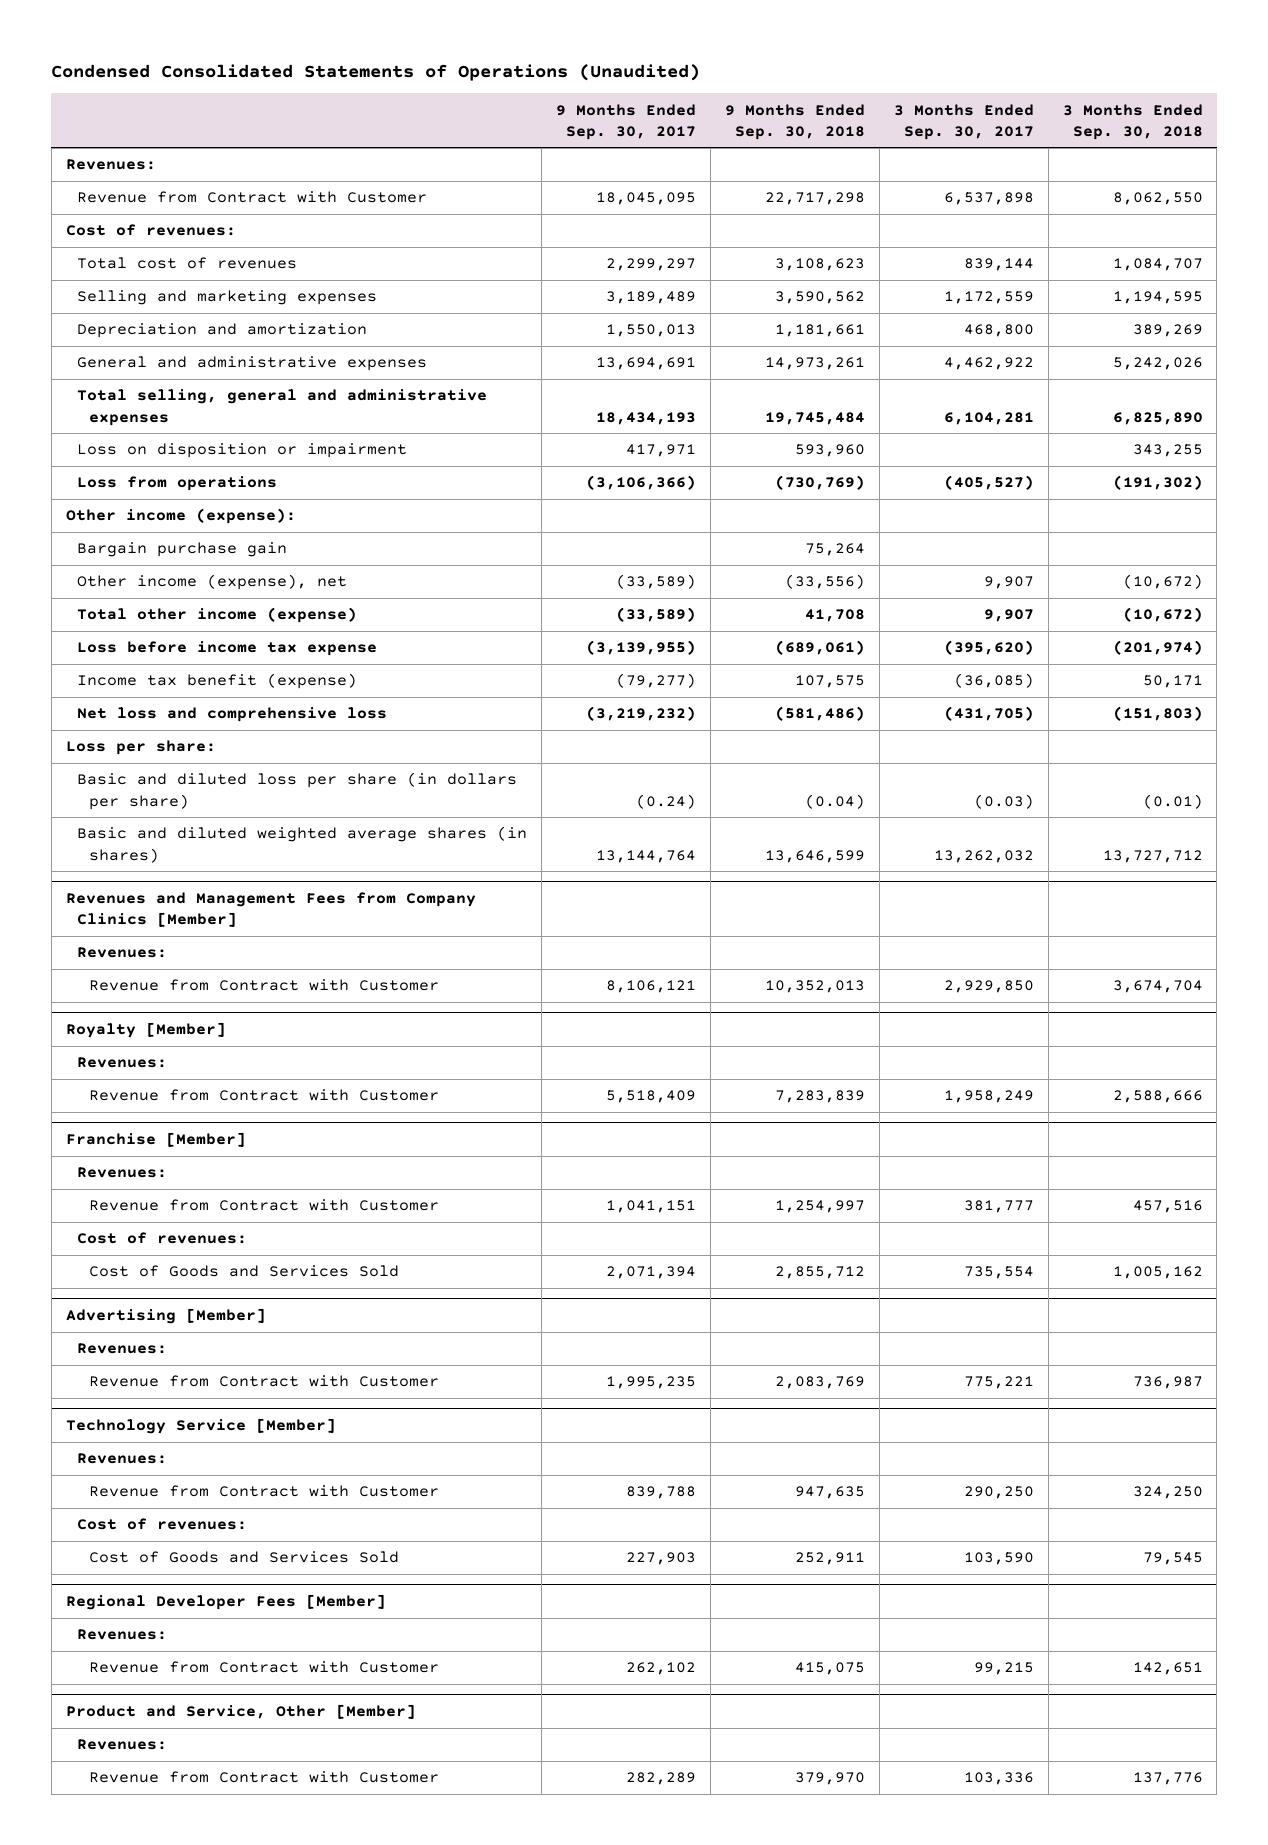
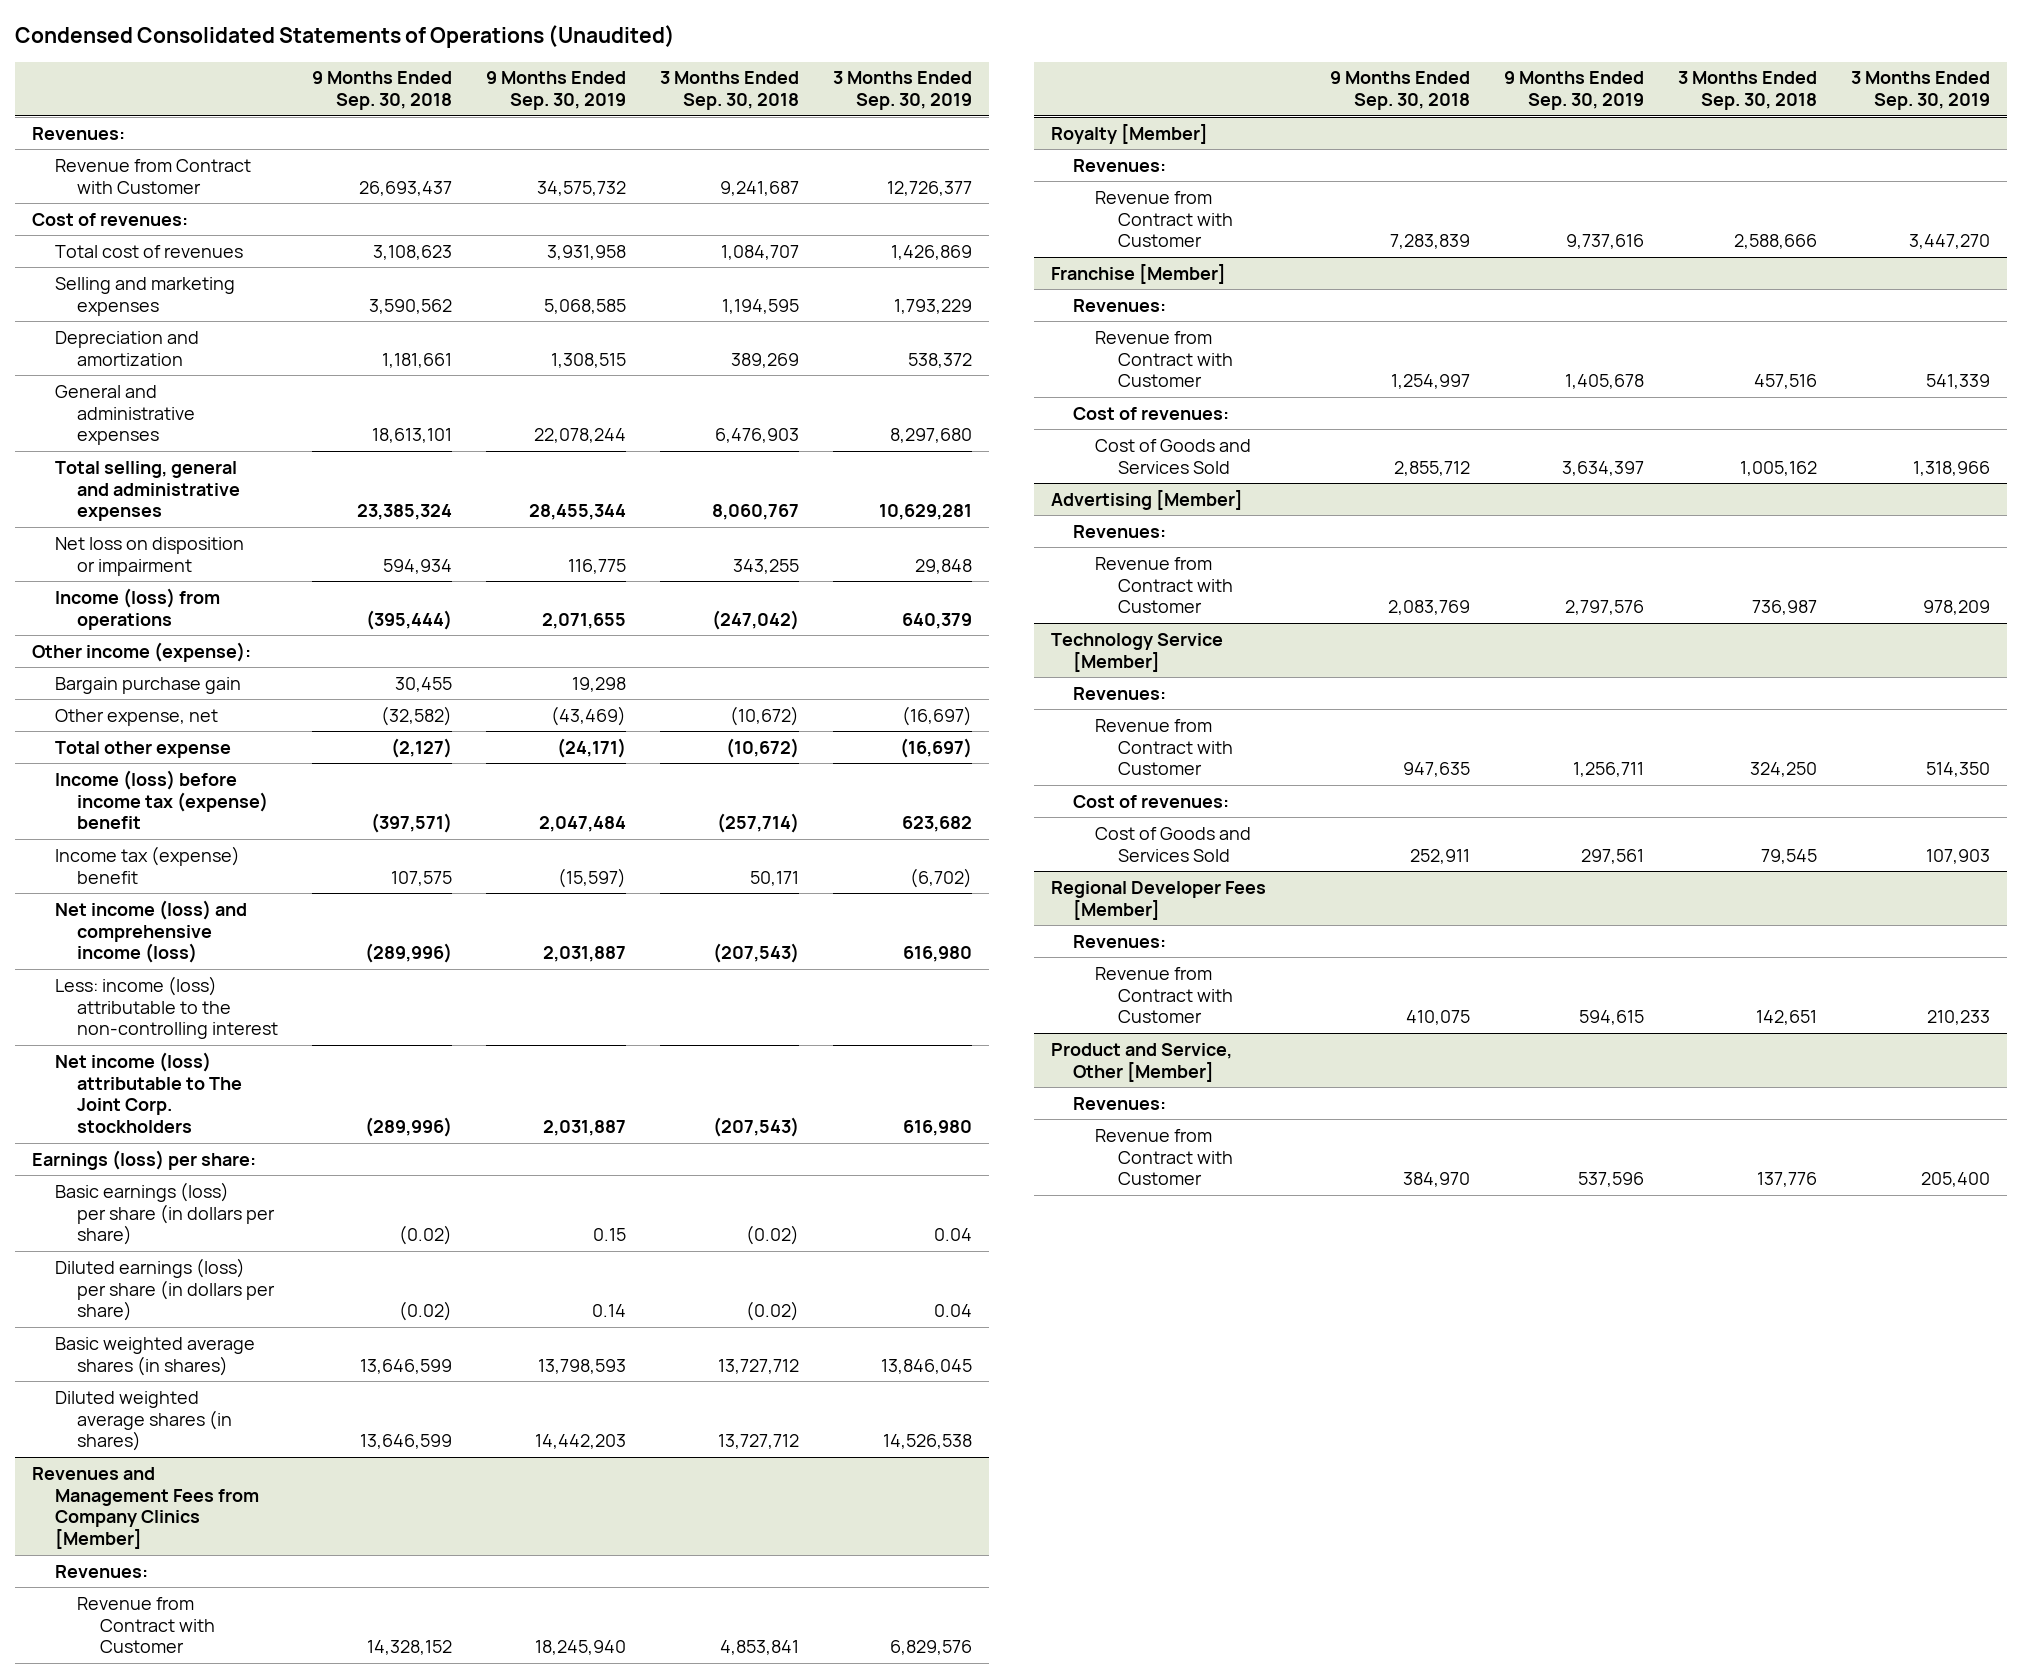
- | 9 Months Ended Sep. 30, 2017 | 9 Months Ended Sep. 30, 2018 | 3 Months Ended Sep. 30, 2017 | 3 Months Ended Sep. 30, 2018
+ | 9 Months Ended Sep. 30, 2018 | 9 Months Ended Sep. 30, 2019 | 3 Months Ended Sep. 30, 2018 | 3 Months Ended Sep. 30, 2019
- Revenue from Contract with Customer | 18,045,095 | 22,717,298 | 6,537,898 | 8,062,550
+ Revenue from Contract with Customer | 26,693,437 | 34,575,732 | 9,241,687 | 12,726,377
- General and administrative expenses | 13,694,691 | 14,973,261 | 4,462,922 | 5,242,026
- Total selling, general and administrative expenses | 18,434,193 | 19,745,484 | 6,104,281 | 6,825,890
- Loss on disposition or impairment | 417,971 | 593,960 | | 343,255
- Loss from operations | (3,106,366) | (730,769) | (405,527) | (191,302)
+ General and administrative expenses | 18,613,101 | 22,078,244 | 6,476,903 | 8,297,680
+ Total selling, general and administrative expenses | 23,385,324 | 28,455,344 | 8,060,767 | 10,629,281
+ Net loss on disposition or impairment | 594,934 | 116,775 | 343,255 | 29,848
+ Income (loss) from operations | (395,444) | 2,071,655 | (247,042) | 640,379
- Bargain purchase gain | | 75,264 | |
- Other income (expense), net | (33,589) | (33,556) | 9,907 | (10,672)
- Total other income (expense) | (33,589) | 41,708 | 9,907 | (10,672)
- Loss before income tax expense | (3,139,955) | (689,061) | (395,620) | (201,974)
- Income tax benefit (expense) | (79,277) | 107,575 | (36,085) | 50,171
- Net loss and comprehensive loss | (3,219,232) | (581,486) | (431,705) | (151,803)
- Loss per share:
- Basic and diluted loss per share (in dollars per share) | (0.24) | (0.04) | (0.03) | (0.01)
- Basic and diluted weighted average shares (in shares) | 13,144,764 | 13,646,599 | 13,262,032 | 13,727,712
+ Bargain purchase gain | 30,455 | 19,298 | |
+ Other expense, net | (32,582) | (43,469) | (10,672) | (16,697)
+ Total other expense | (2,127) | (24,171) | (10,672) | (16,697)
+ Income (loss) before income tax (expense) benefit | (397,571) | 2,047,484 | (257,714) | 623,682
+ Income tax (expense) benefit | 107,575 | (15,597) | 50,171 | (6,702)
+ Net income (loss) and comprehensive income (loss) | (289,996) | 2,031,887 | (207,543) | 616,980
+ Less: income (loss) attributable to the non-controlling interest
+ Net income (loss) attributable to The Joint Corp. stockholders | (289,996) | 2,031,887 | (207,543) | 616,980
+ Earnings (loss) per share:
+ Basic earnings (loss) per share (in dollars per share) | (0.02) | 0.15 | (0.02) | 0.04
+ Diluted earnings (loss) per share (in dollars per share) | (0.02) | 0.14 | (0.02) | 0.04
+ Basic weighted average shares (in shares) | 13,646,599 | 13,798,593 | 13,727,712 | 13,846,045
+ Diluted weighted average shares (in shares) | 13,646,599 | 14,442,203 | 13,727,712 | 14,526,538
@ Revenues and Management Fees from Company Clinics [Member]
- Revenue from Contract with Customer | 8,106,121 | 10,352,013 | 2,929,850 | 3,674,704
+ Revenue from Contract with Customer | 14,328,152 | 18,245,940 | 4,853,841 | 6,829,576
@ Regional Developer Fees [Member]
- Revenue from Contract with Customer | 262,102 | 415,075 | 99,215 | 142,651
+ Revenue from Contract with Customer | 410,075 | 594,615 | 142,651 | 210,233
@ Product and Service, Other [Member]
- Revenue from Contract with Customer | 282,289 | 379,970 | 103,336 | 137,776
+ Revenue from Contract with Customer | 384,970 | 537,596 | 137,776 | 205,400

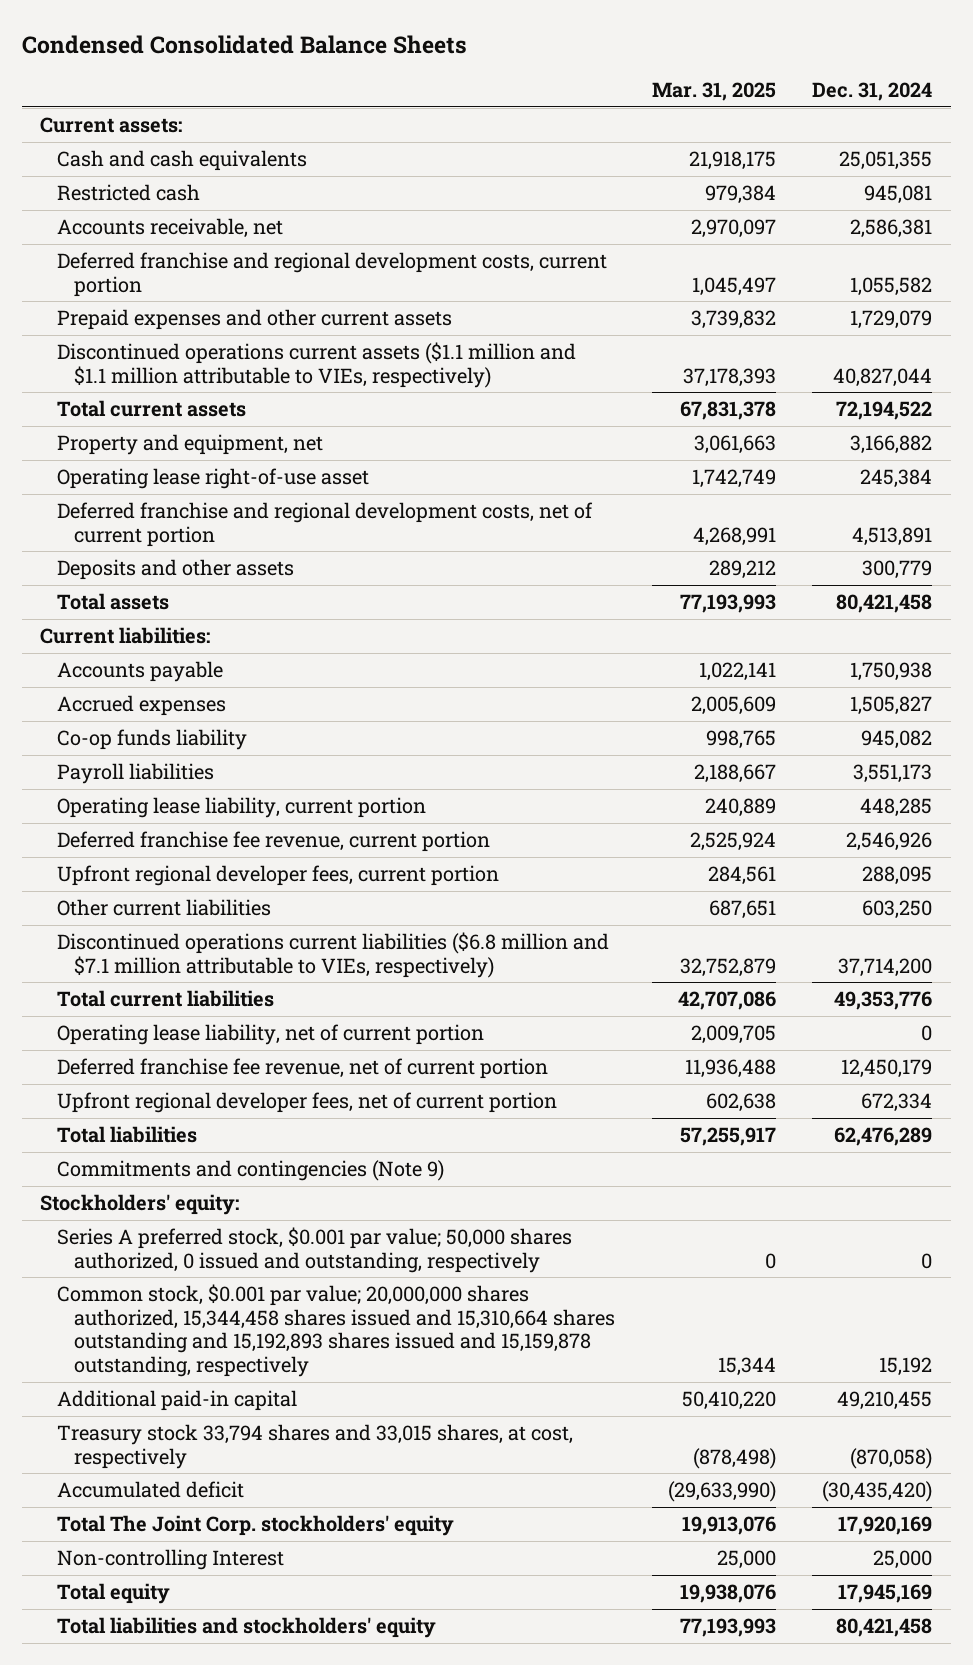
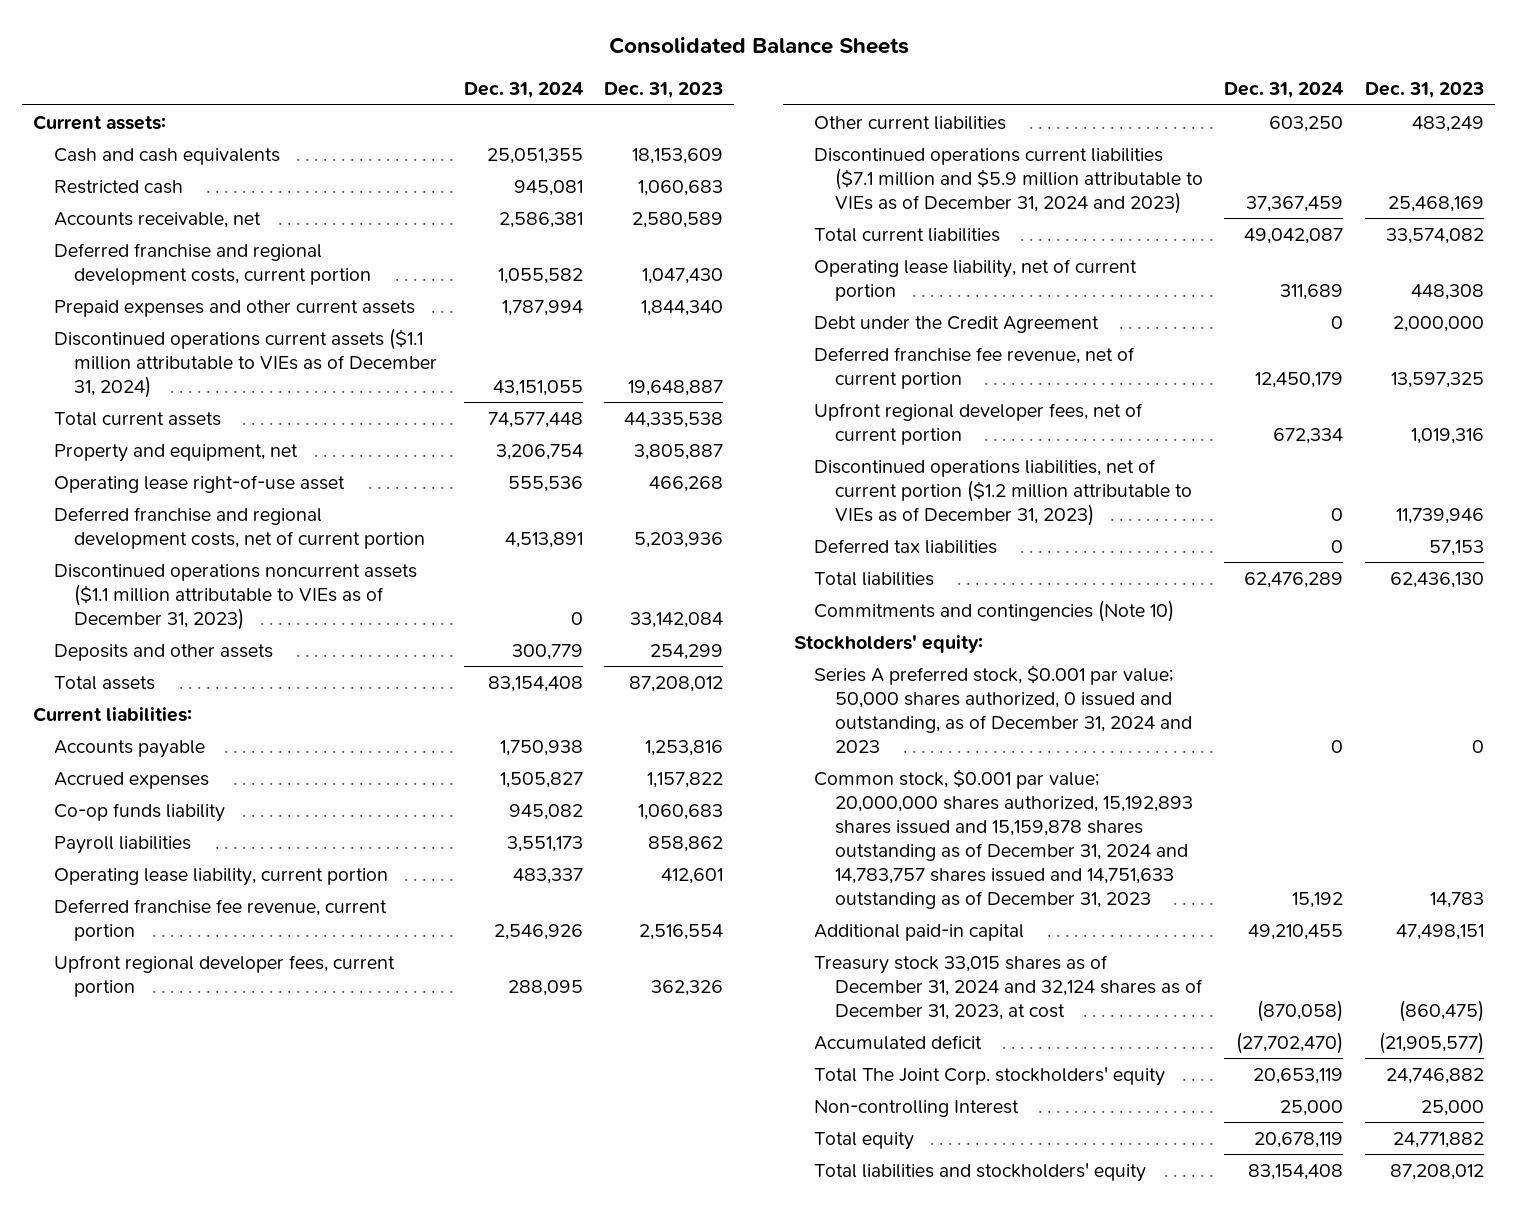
- Condensed Consolidated Balance Sheets
+ Consolidated Balance Sheets
- | Mar. 31, 2025 | Dec. 31, 2024
+ | Dec. 31, 2024 | Dec. 31, 2023
- Prepaid expenses and other current assets | 3,739,832 | 1,729,079
- Discontinued operations current assets ($1.1 million and $1.1 million attributable to VIEs, respectively) | 37,178,393 | 40,827,044
- Total current assets | 67,831,378 | 72,194,522
- Property and equipment, net | 3,061,663 | 3,166,882
- Operating lease right-of-use asset | 1,742,749 | 245,384
+ Prepaid expenses and other current assets | 1,787,994 | 1,844,340
+ Discontinued operations current assets ($1.1 million attributable to VIEs as of December 31, 2024) | 43,151,055 | 19,648,887
+ Total current assets | 74,577,448 | 44,335,538
+ Property and equipment, net | 3,206,754 | 3,805,887
+ Operating lease right-of-use asset | 555,536 | 466,268
+ Discontinued operations noncurrent assets ($1.1 million attributable to VIEs as of December 31, 2023) | 0 | 33,142,084
- Total assets | 77,193,993 | 80,421,458
+ Total assets | 83,154,408 | 87,208,012
- Operating lease liability, current portion | 240,889 | 448,285
+ Operating lease liability, current portion | 483,337 | 412,601
- Discontinued operations current liabilities ($6.8 million and $7.1 million attributable to VIEs, respectively) | 32,752,879 | 37,714,200
- Total current liabilities | 42,707,086 | 49,353,776
- Operating lease liability, net of current portion | 2,009,705 | 0
+ Discontinued operations current liabilities ($7.1 million and $5.9 million attributable to VIEs as of December 31, 2024 and 2023) | 37,367,459 | 25,468,169
+ Total current liabilities | 49,042,087 | 33,574,082
+ Operating lease liability, net of current portion | 311,689 | 448,308
+ Debt under the Credit Agreement | 0 | 2,000,000
+ Discontinued operations liabilities, net of current portion ($1.2 million attributable to VIEs as of December 31, 2023) | 0 | 11,739,946
+ Deferred tax liabilities | 0 | 57,153
- Commitments and contingencies (Note 9)
+ Commitments and contingencies (Note 10)
- Series A preferred stock, $0.001 par value; 50,000 shares authorized, 0 issued and outstanding, respectively | 0 | 0
- Common stock, $0.001 par value; 20,000,000 shares authorized, 15,344,458 shares issued and 15,310,664 shares outstanding and 15,192,893 shares issued and 15,159,878 outstanding, respectively | 15,344 | 15,192
+ Series A preferred stock, $0.001 par value; 50,000 shares authorized, 0 issued and outstanding, as of December 31, 2024 and 2023 | 0 | 0
+ Common stock, $0.001 par value; 20,000,000 shares authorized, 15,192,893 shares issued and 15,159,878 shares outstanding as of December 31, 2024 and 14,783,757 shares issued and 14,751,633 outstanding as of December 31, 2023 | 15,192 | 14,783
- Treasury stock 33,794 shares and 33,015 shares, at cost, respectively | (878,498) | (870,058)
- Accumulated deficit | (29,633,990) | (30,435,420)
- Total The Joint Corp. stockholders' equity | 19,913,076 | 17,920,169
+ Treasury stock 33,015 shares as of December 31, 2024 and 32,124 shares as of December 31, 2023, at cost | (870,058) | (860,475)
+ Accumulated deficit | (27,702,470) | (21,905,577)
+ Total The Joint Corp. stockholders' equity | 20,653,119 | 24,746,882
- Total equity | 19,938,076 | 17,945,169
- Total liabilities and stockholders' equity | 77,193,993 | 80,421,458
+ Total equity | 20,678,119 | 24,771,882
+ Total liabilities and stockholders' equity | 83,154,408 | 87,208,012

